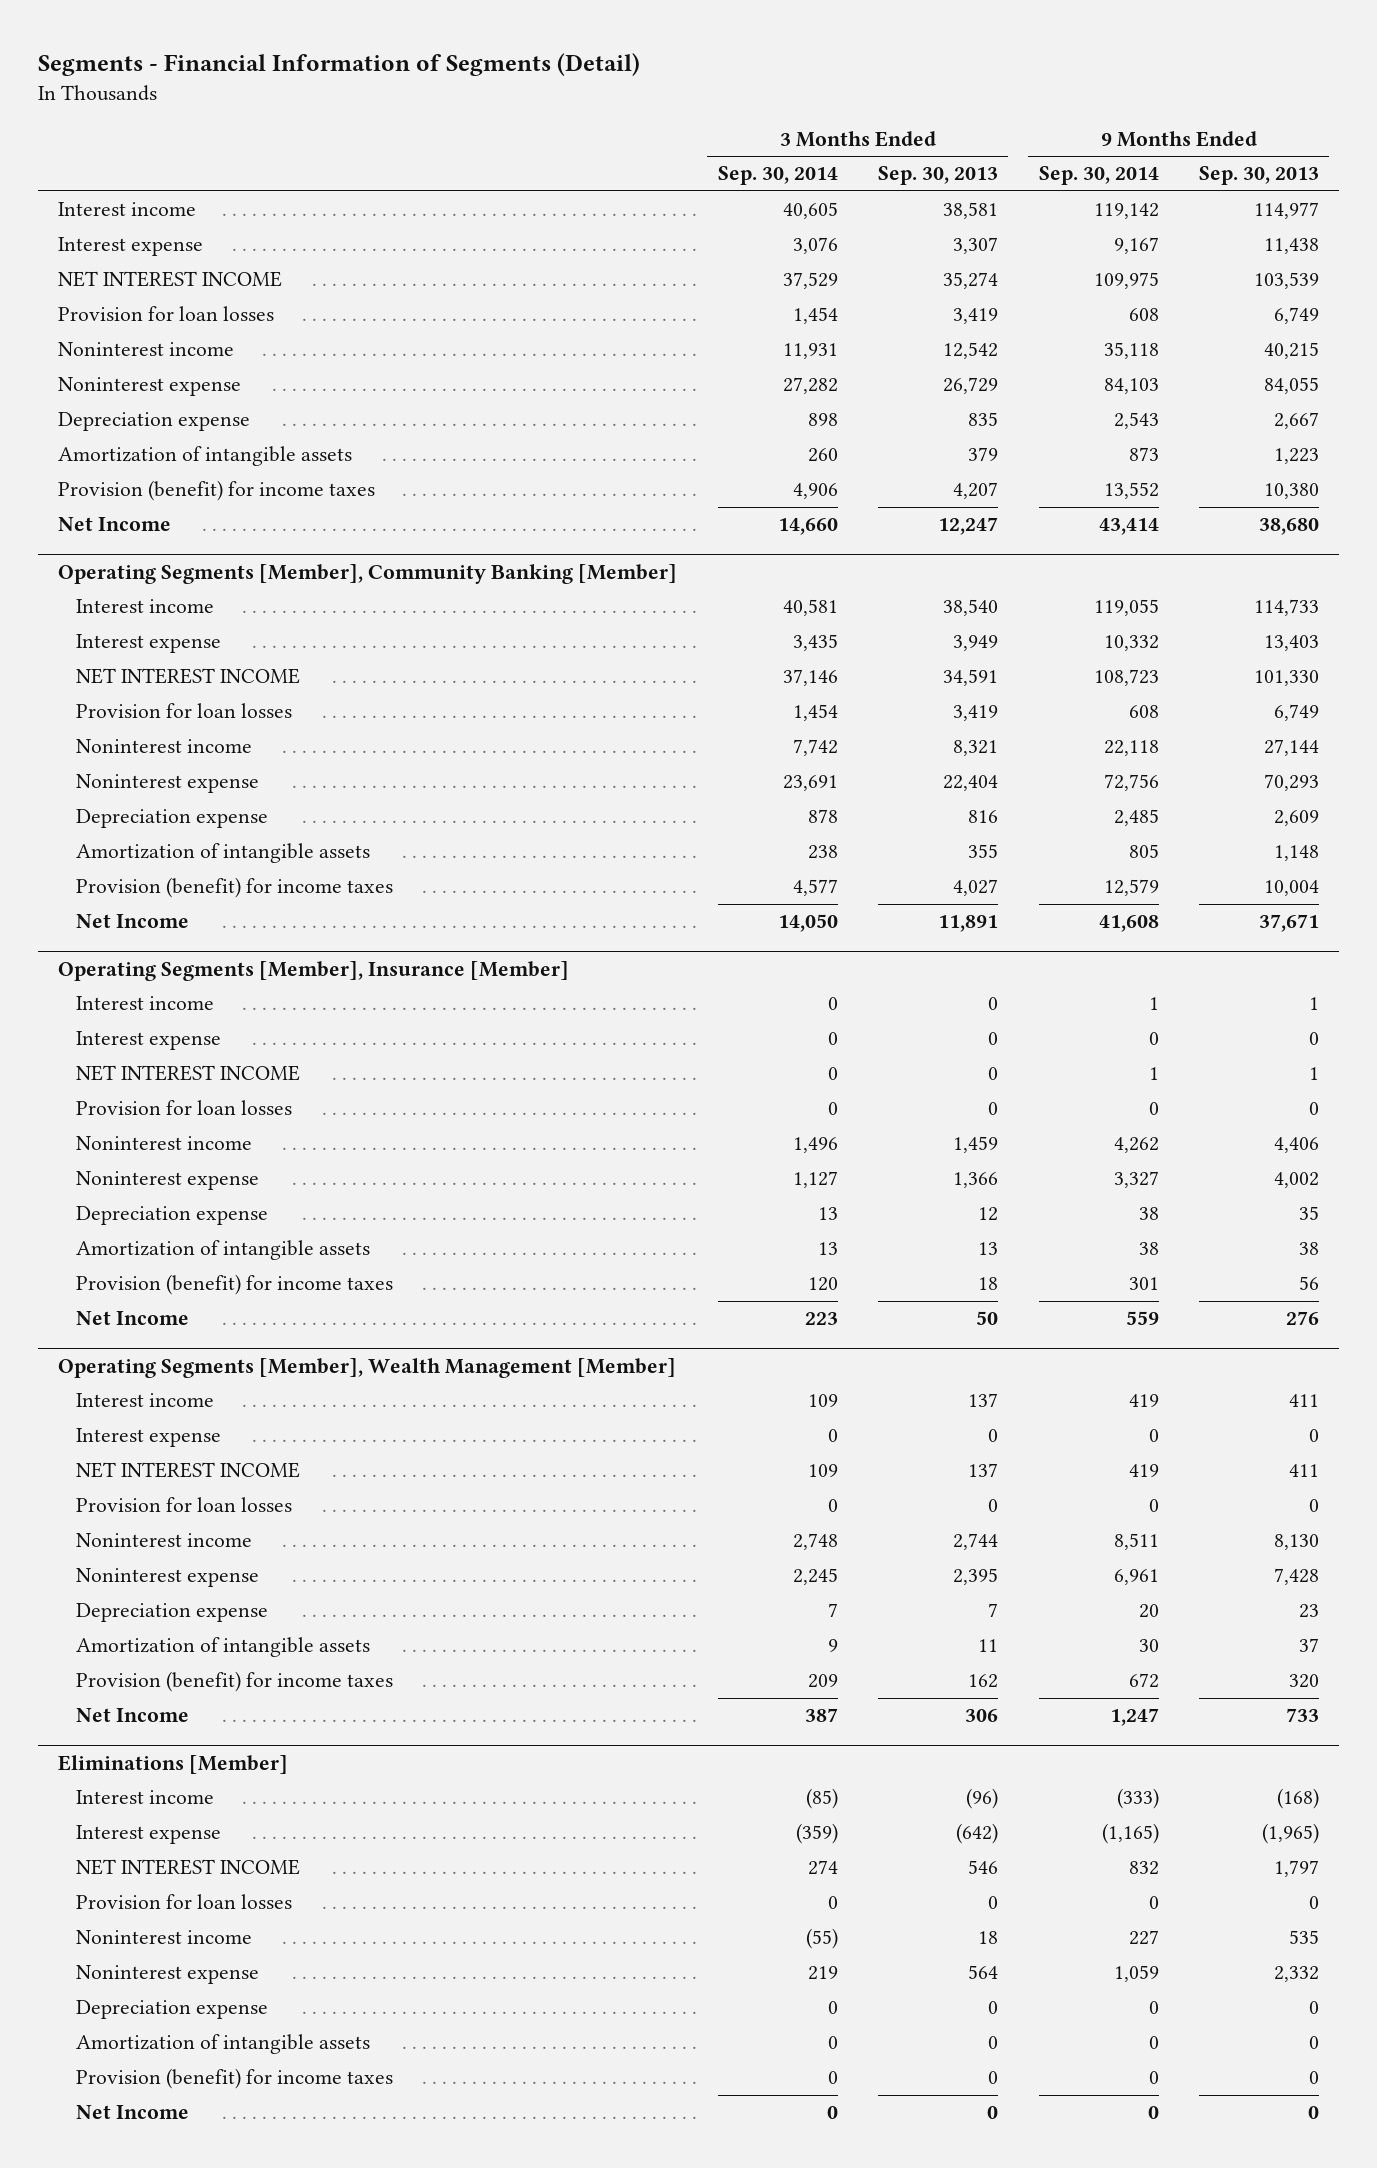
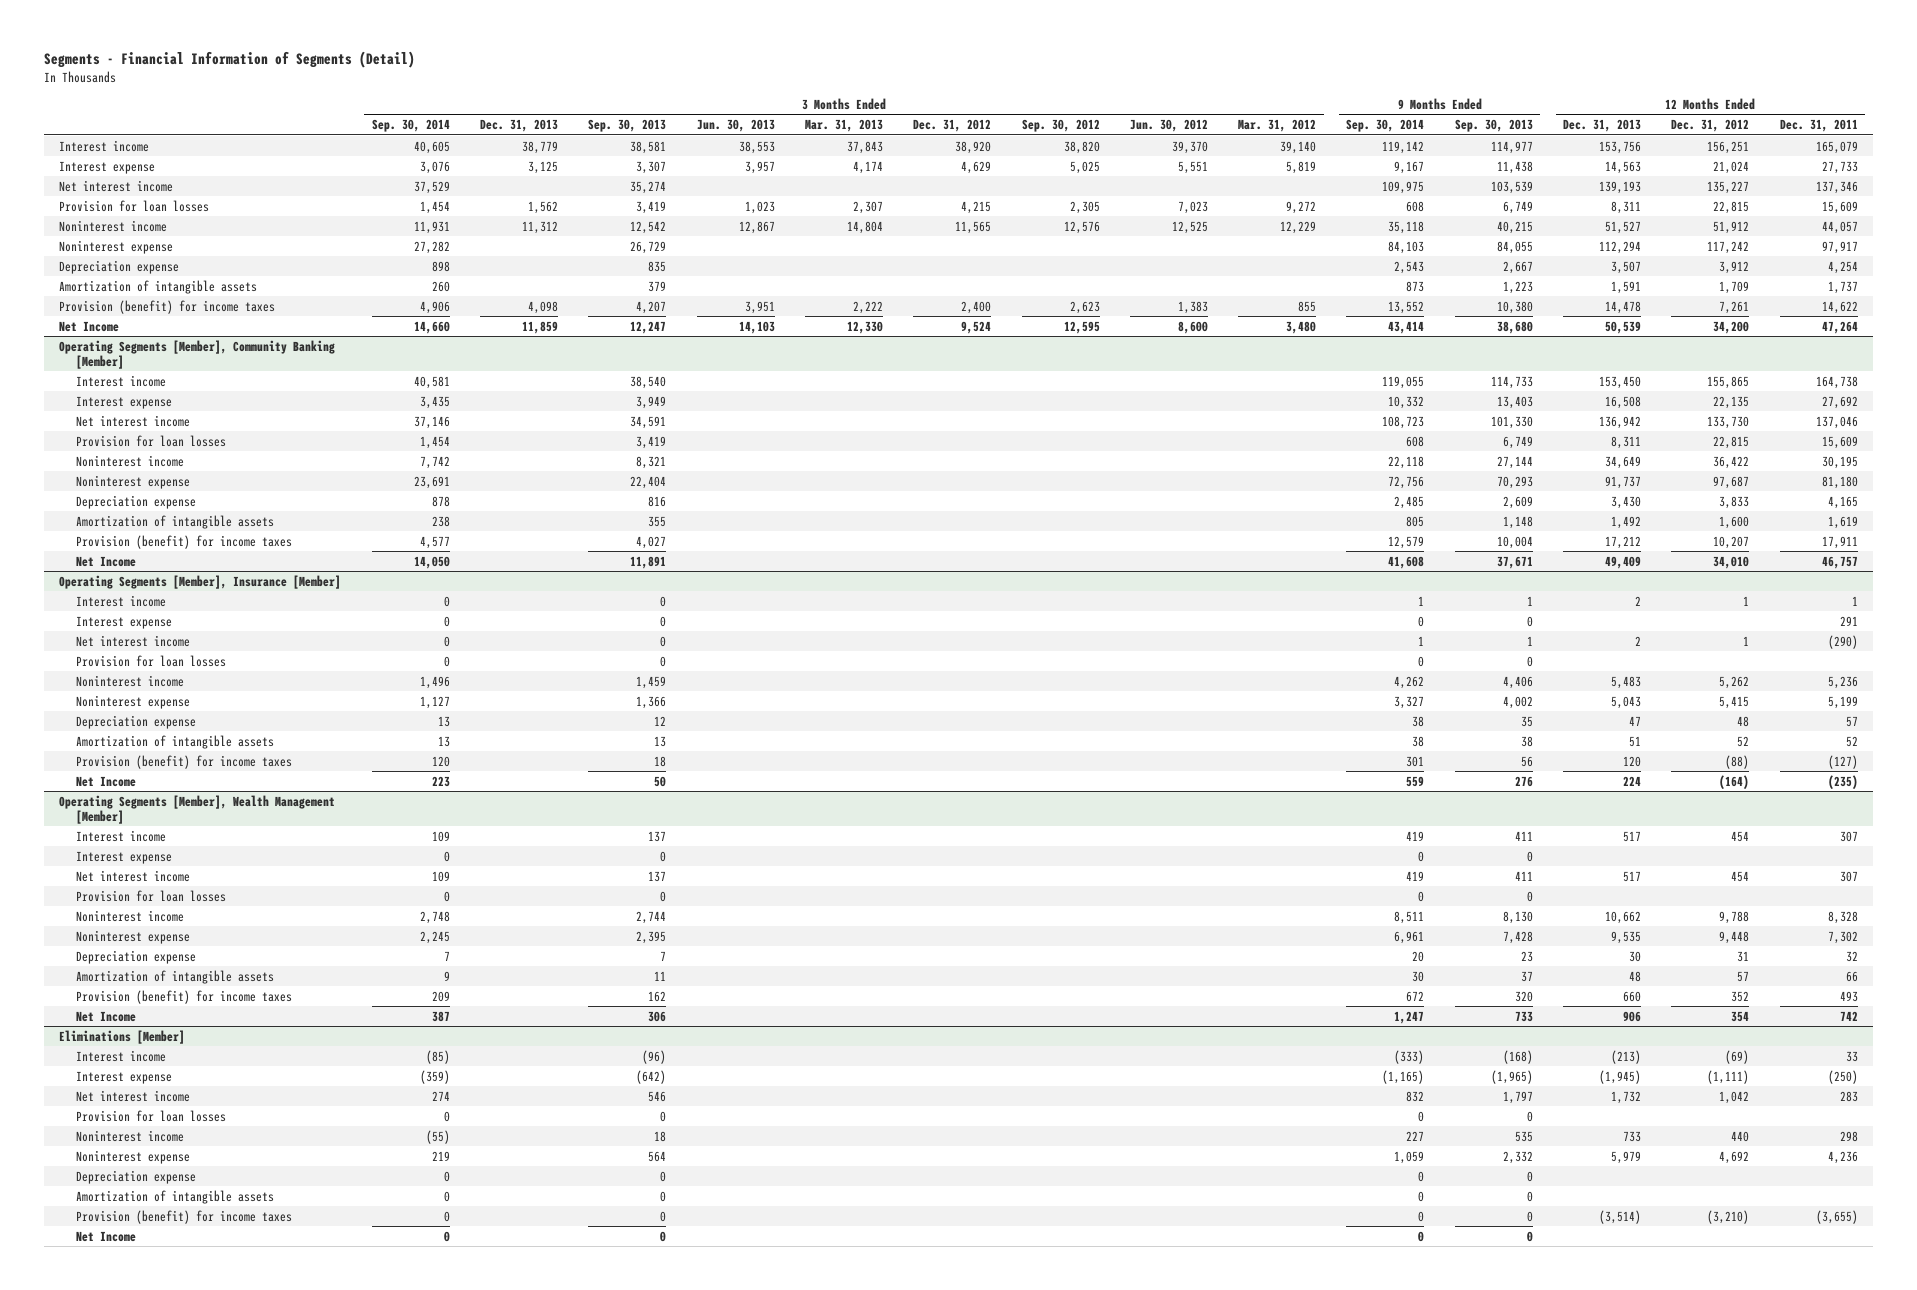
- | 3 Months Ended Sep. 30, 2014 | 3 Months Ended Sep. 30, 2013 | 9 Months Ended Sep. 30, 2014 | 9 Months Ended Sep. 30, 2013
+ | 3 Months Ended Sep. 30, 2014 | 3 Months Ended Dec. 31, 2013 | 3 Months Ended Sep. 30, 2013 | 3 Months Ended Jun. 30, 2013 | 3 Months Ended Mar. 31, 2013 | 3 Months Ended Dec. 31, 2012 | 3 Months Ended Sep. 30, 2012 | 3 Months Ended Jun. 30, 2012 | 3 Months Ended Mar. 31, 2012 | 9 Months Ended Sep. 30, 2014 | 9 Months Ended Sep. 30, 2013 | 12 Months Ended Dec. 31, 2013 | 12 Months Ended Dec. 31, 2012 | 12 Months Ended Dec. 31, 2011
- NET INTEREST INCOME | 37,529 | 35,274 | 109,975 | 103,539
+ Net interest income | 37,529 | | 35,274 | | | | | | | 109,975 | 103,539 | 139,193 | 135,227 | 137,346
@ Operating Segments [Member], Community Banking [Member]
- NET INTEREST INCOME | 37,146 | 34,591 | 108,723 | 101,330
+ Net interest income | 37,146 | | 34,591 | | | | | | | 108,723 | 101,330 | 136,942 | 133,730 | 137,046
@ Operating Segments [Member], Insurance [Member]
- NET INTEREST INCOME | 0 | 0 | 1 | 1
+ Net interest income | 0 | | 0 | | | | | | | 1 | 1 | 2 | 1 | (290)
@ Operating Segments [Member], Wealth Management [Member]
- NET INTEREST INCOME | 109 | 137 | 419 | 411
+ Net interest income | 109 | | 137 | | | | | | | 419 | 411 | 517 | 454 | 307
@ Eliminations [Member]
- NET INTEREST INCOME | 274 | 546 | 832 | 1,797
+ Net interest income | 274 | | 546 | | | | | | | 832 | 1,797 | 1,732 | 1,042 | 283

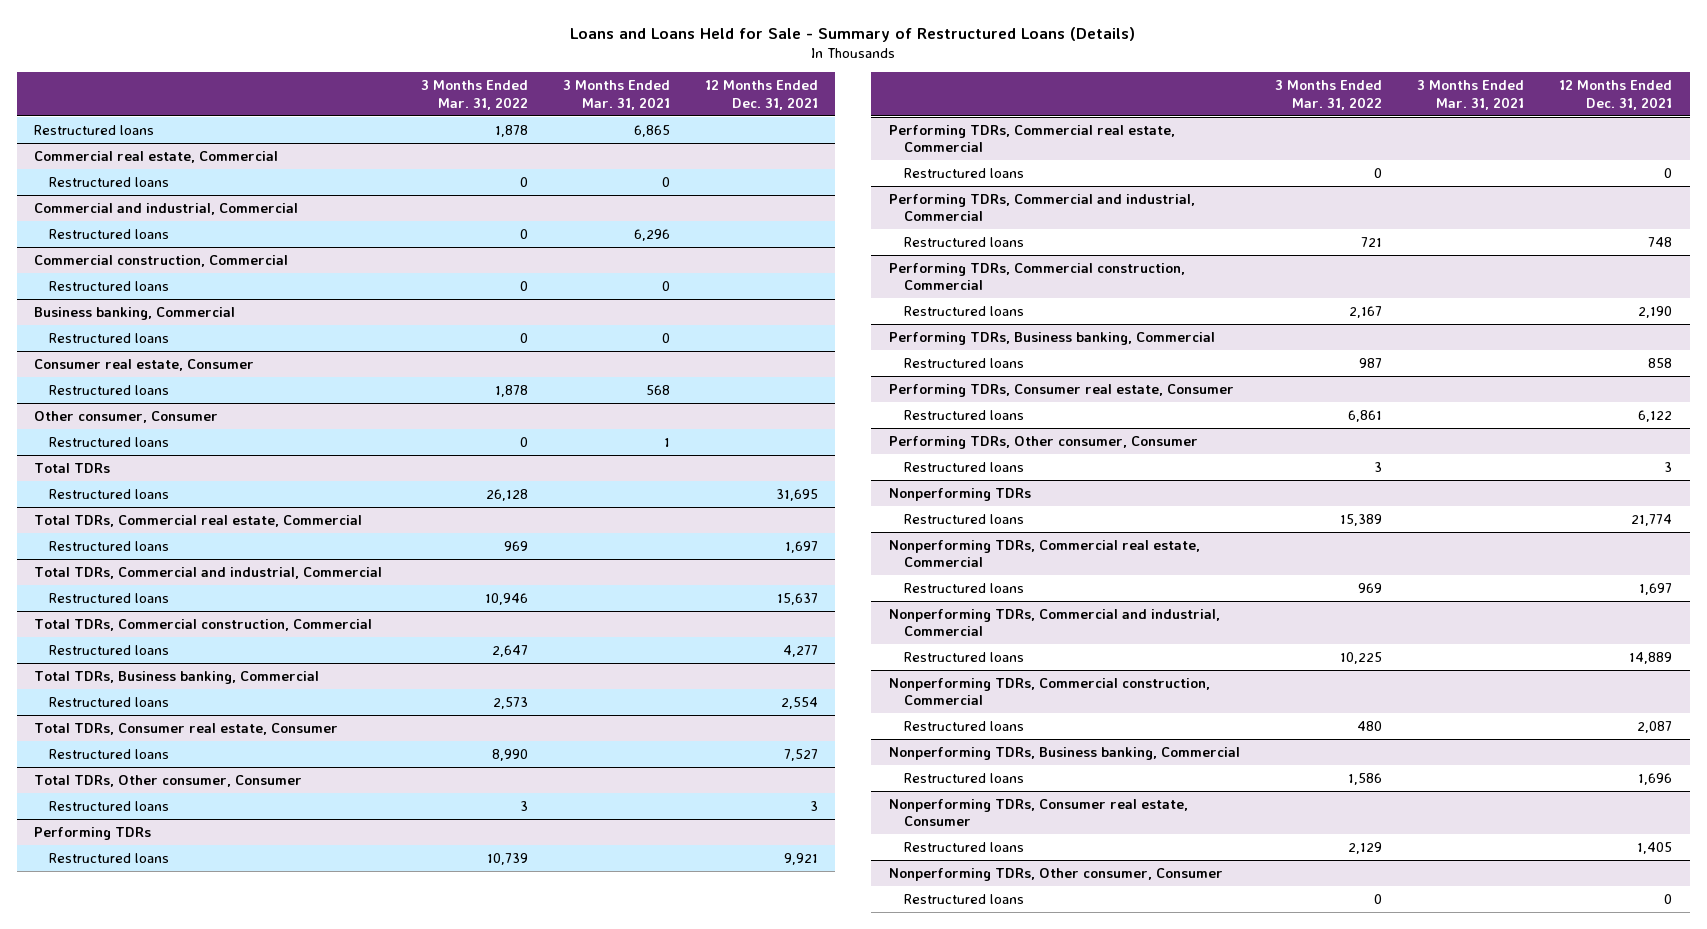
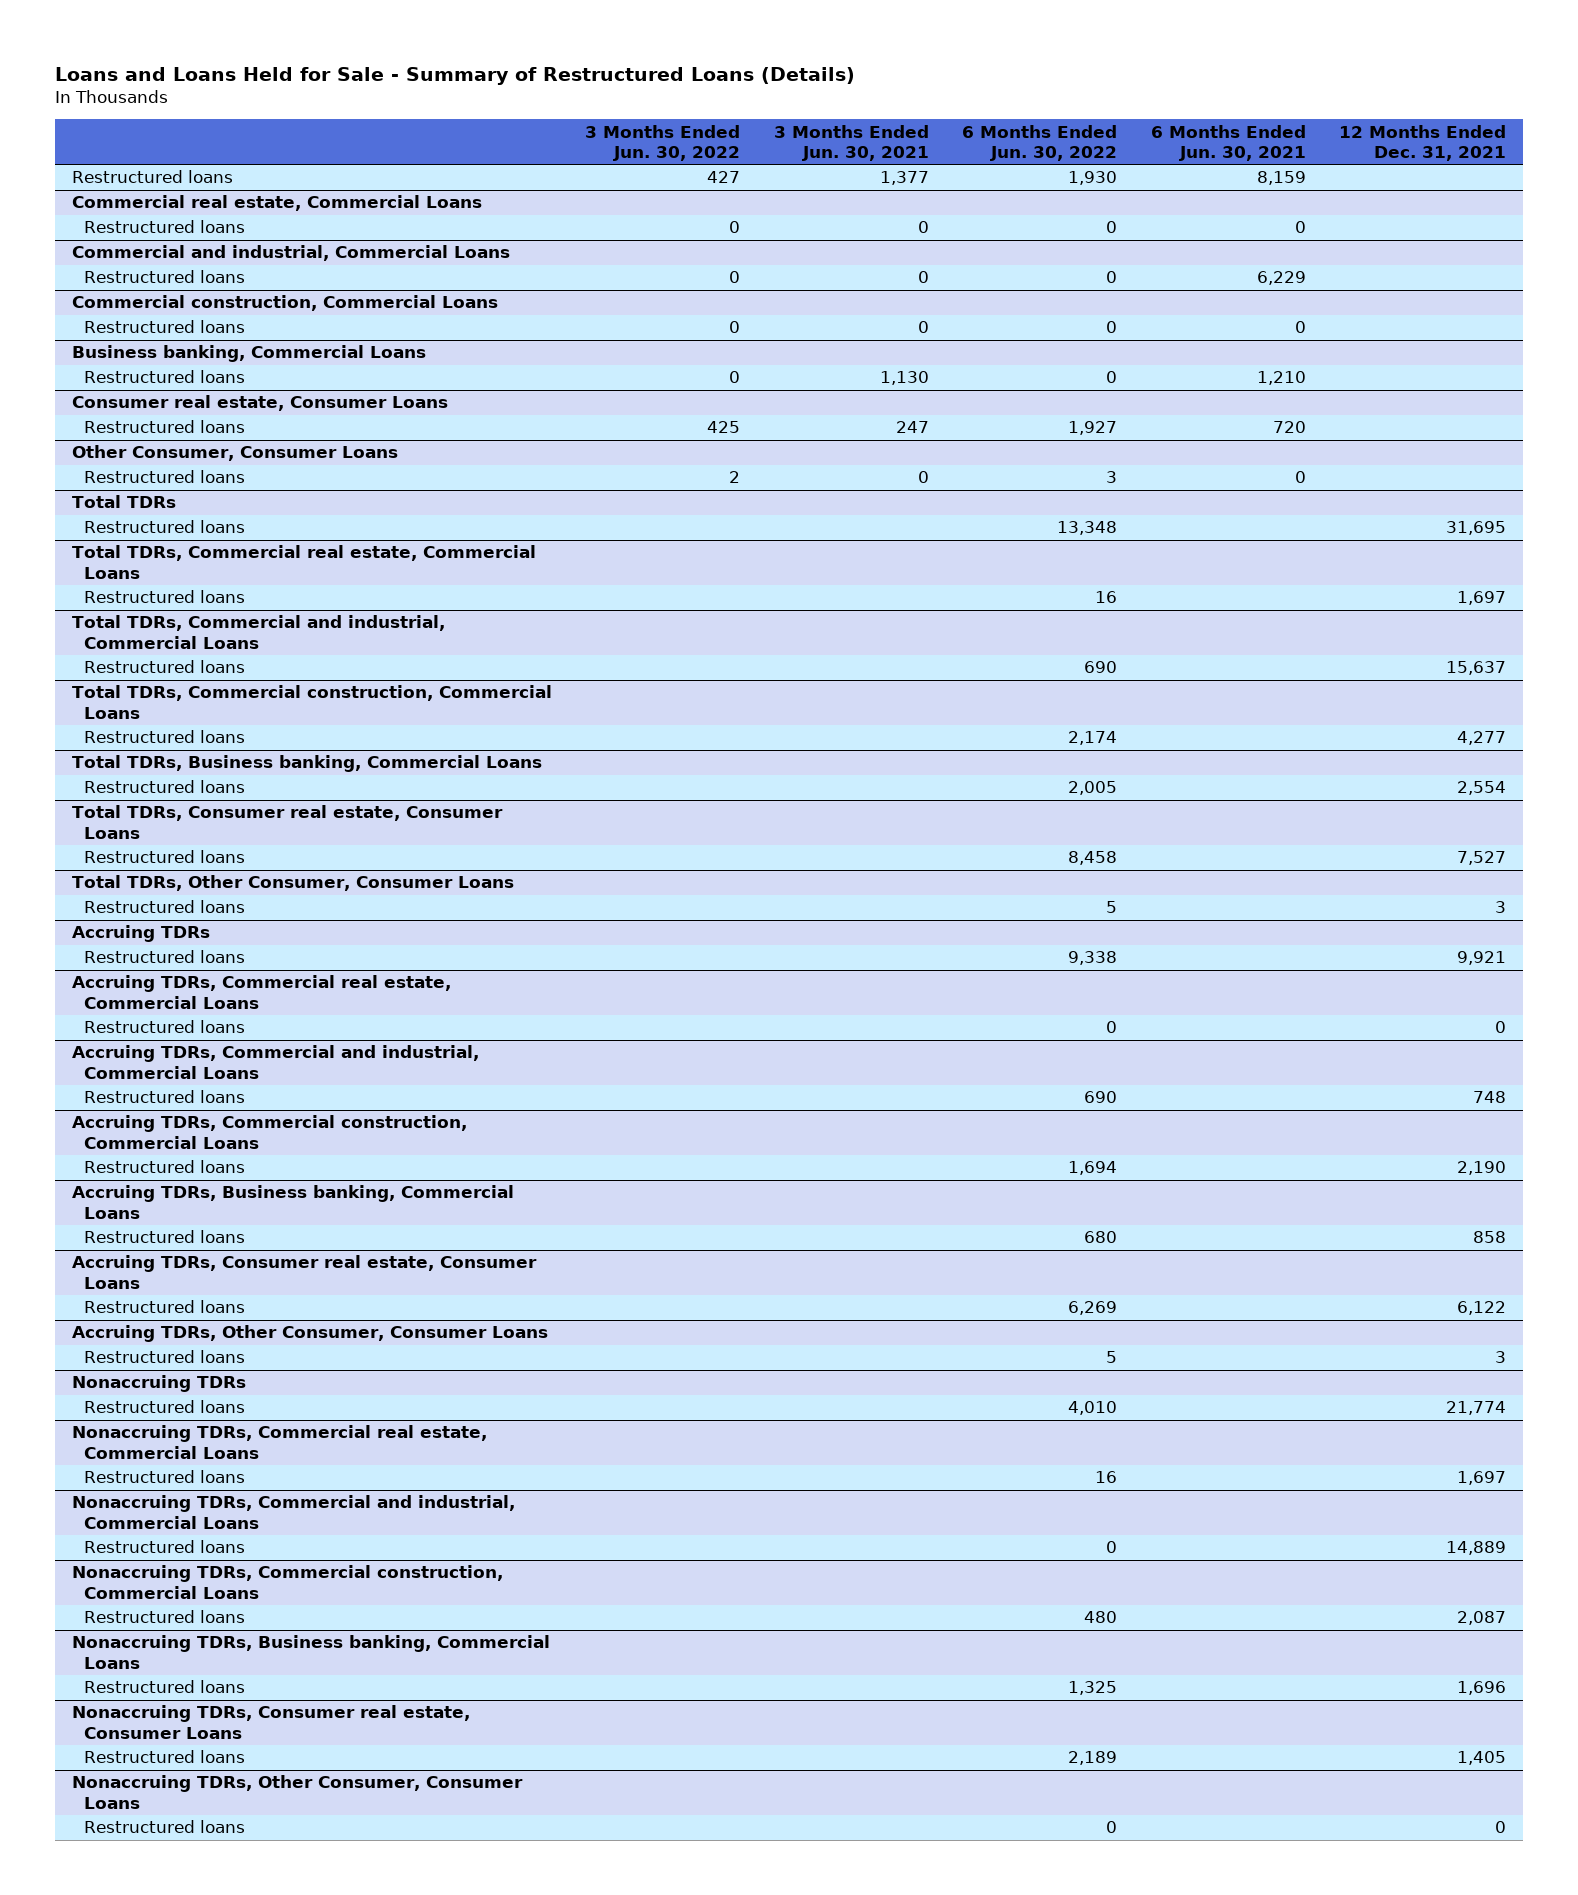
- | 3 Months Ended Mar. 31, 2022 | 3 Months Ended Mar. 31, 2021 | 12 Months Ended Dec. 31, 2021
+ | 3 Months Ended Jun. 30, 2022 | 3 Months Ended Jun. 30, 2021 | 6 Months Ended Jun. 30, 2022 | 6 Months Ended Jun. 30, 2021 | 12 Months Ended Dec. 31, 2021
- Commercial real estate, Commercial
+ Commercial real estate, Commercial Loans
- Commercial and industrial, Commercial
+ Commercial and industrial, Commercial Loans
- Commercial construction, Commercial
+ Commercial construction, Commercial Loans
- Business banking, Commercial
+ Business banking, Commercial Loans
- Consumer real estate, Consumer
+ Consumer real estate, Consumer Loans
- Other consumer, Consumer
+ Other Consumer, Consumer Loans
- Total TDRs, Commercial real estate, Commercial
+ Total TDRs, Commercial real estate, Commercial Loans
- Total TDRs, Commercial and industrial, Commercial
+ Total TDRs, Commercial and industrial, Commercial Loans
- Total TDRs, Commercial construction, Commercial
+ Total TDRs, Commercial construction, Commercial Loans
- Total TDRs, Business banking, Commercial
+ Total TDRs, Business banking, Commercial Loans
- Total TDRs, Consumer real estate, Consumer
+ Total TDRs, Consumer real estate, Consumer Loans
- Total TDRs, Other consumer, Consumer
+ Total TDRs, Other Consumer, Consumer Loans
- Performing TDRs
+ Accruing TDRs
- Performing TDRs, Commercial real estate, Commercial
+ Accruing TDRs, Commercial real estate, Commercial Loans
- Performing TDRs, Commercial and industrial, Commercial
+ Accruing TDRs, Commercial and industrial, Commercial Loans
- Performing TDRs, Commercial construction, Commercial
+ Accruing TDRs, Commercial construction, Commercial Loans
- Performing TDRs, Business banking, Commercial
+ Accruing TDRs, Business banking, Commercial Loans
- Performing TDRs, Consumer real estate, Consumer
+ Accruing TDRs, Consumer real estate, Consumer Loans
- Performing TDRs, Other consumer, Consumer
+ Accruing TDRs, Other Consumer, Consumer Loans
- Nonperforming TDRs
+ Nonaccruing TDRs
- Nonperforming TDRs, Commercial real estate, Commercial
+ Nonaccruing TDRs, Commercial real estate, Commercial Loans
- Nonperforming TDRs, Commercial and industrial, Commercial
+ Nonaccruing TDRs, Commercial and industrial, Commercial Loans
- Nonperforming TDRs, Commercial construction, Commercial
+ Nonaccruing TDRs, Commercial construction, Commercial Loans
- Nonperforming TDRs, Business banking, Commercial
+ Nonaccruing TDRs, Business banking, Commercial Loans
- Nonperforming TDRs, Consumer real estate, Consumer
+ Nonaccruing TDRs, Consumer real estate, Consumer Loans
- Nonperforming TDRs, Other consumer, Consumer
+ Nonaccruing TDRs, Other Consumer, Consumer Loans

